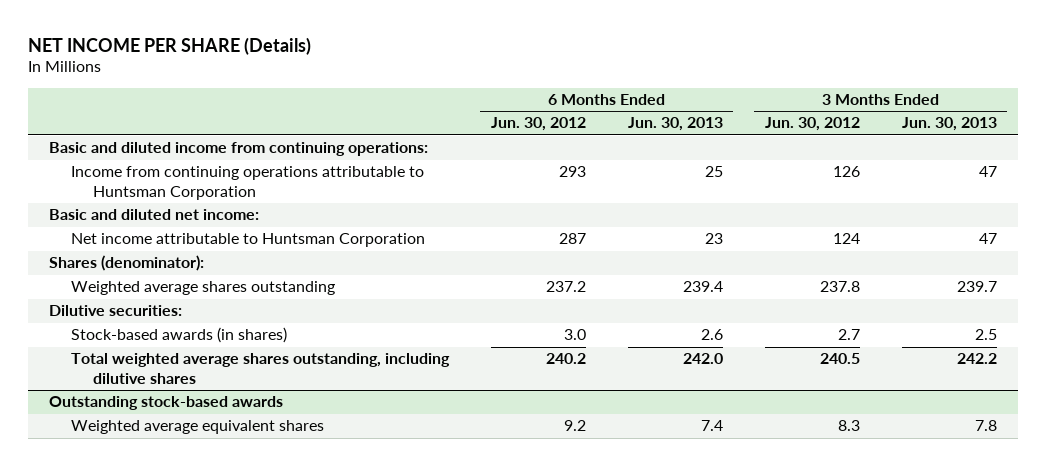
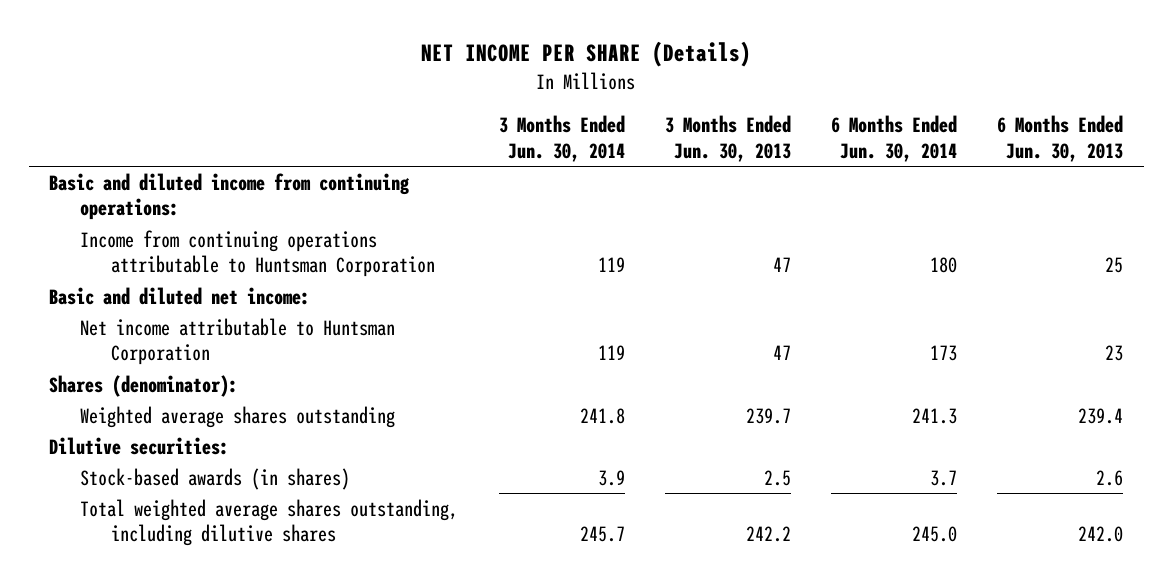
- | 6 Months Ended Jun. 30, 2012 | 6 Months Ended Jun. 30, 2013 | 3 Months Ended Jun. 30, 2012 | 3 Months Ended Jun. 30, 2013
+ | 3 Months Ended Jun. 30, 2014 | 3 Months Ended Jun. 30, 2013 | 6 Months Ended Jun. 30, 2014 | 6 Months Ended Jun. 30, 2013
- Outstanding stock-based awards
- Weighted average equivalent shares | 9.2 | 7.4 | 8.3 | 7.8

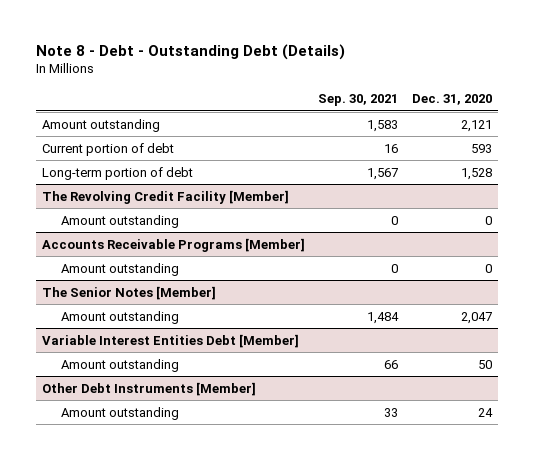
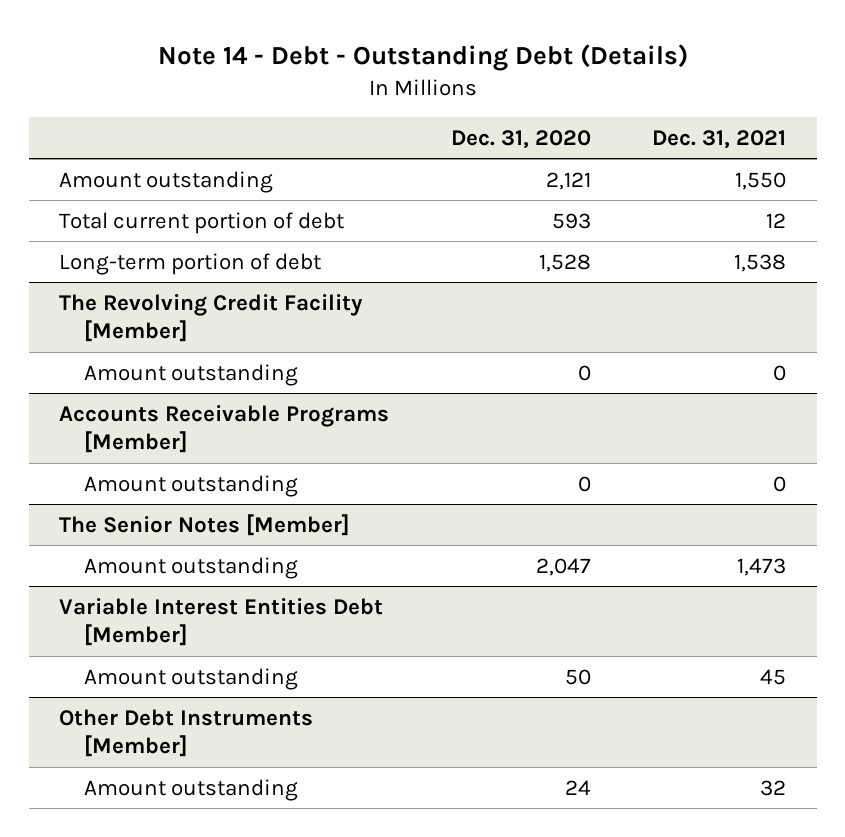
- Note 8 - Debt - Outstanding Debt (Details)
+ Note 14 - Debt - Outstanding Debt (Details)
- | Sep. 30, 2021 | Dec. 31, 2020
+ | Dec. 31, 2020 | Dec. 31, 2021
- Current portion of debt | 16 | 593
+ Total current portion of debt | 593 | 12

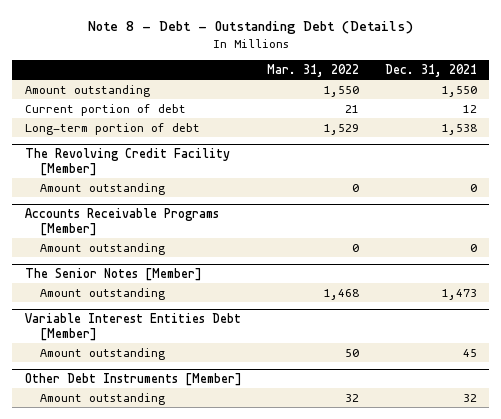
- Note 14 - Debt - Outstanding Debt (Details)
+ Note 8 - Debt - Outstanding Debt (Details)
- | Dec. 31, 2020 | Dec. 31, 2021
+ | Mar. 31, 2022 | Dec. 31, 2021
- Total current portion of debt | 593 | 12
+ Current portion of debt | 21 | 12

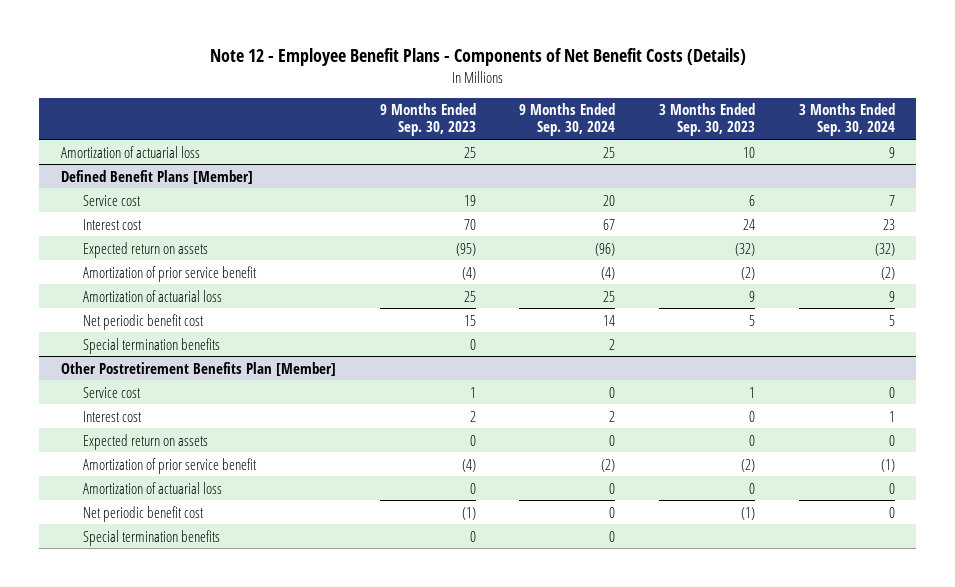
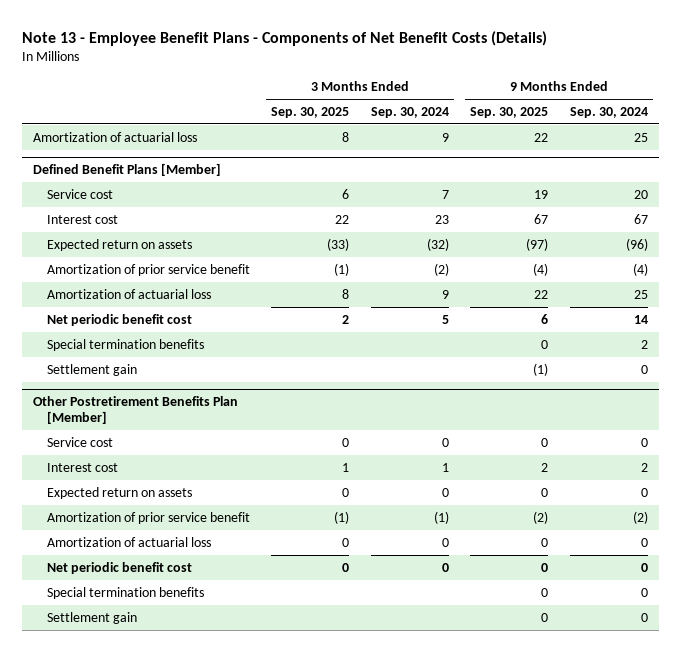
- Note 12 - Employee Benefit Plans - Components of Net Benefit Costs (Details)
+ Note 13 - Employee Benefit Plans - Components of Net Benefit Costs (Details)
- | 9 Months Ended Sep. 30, 2023 | 9 Months Ended Sep. 30, 2024 | 3 Months Ended Sep. 30, 2023 | 3 Months Ended Sep. 30, 2024
+ | 3 Months Ended Sep. 30, 2025 | 3 Months Ended Sep. 30, 2024 | 9 Months Ended Sep. 30, 2025 | 9 Months Ended Sep. 30, 2024
@ Defined Benefit Plans [Member]
+ Settlement gain | | | (1) | 0
@ Other Postretirement Benefits Plan [Member]
+ Settlement gain | | | 0 | 0

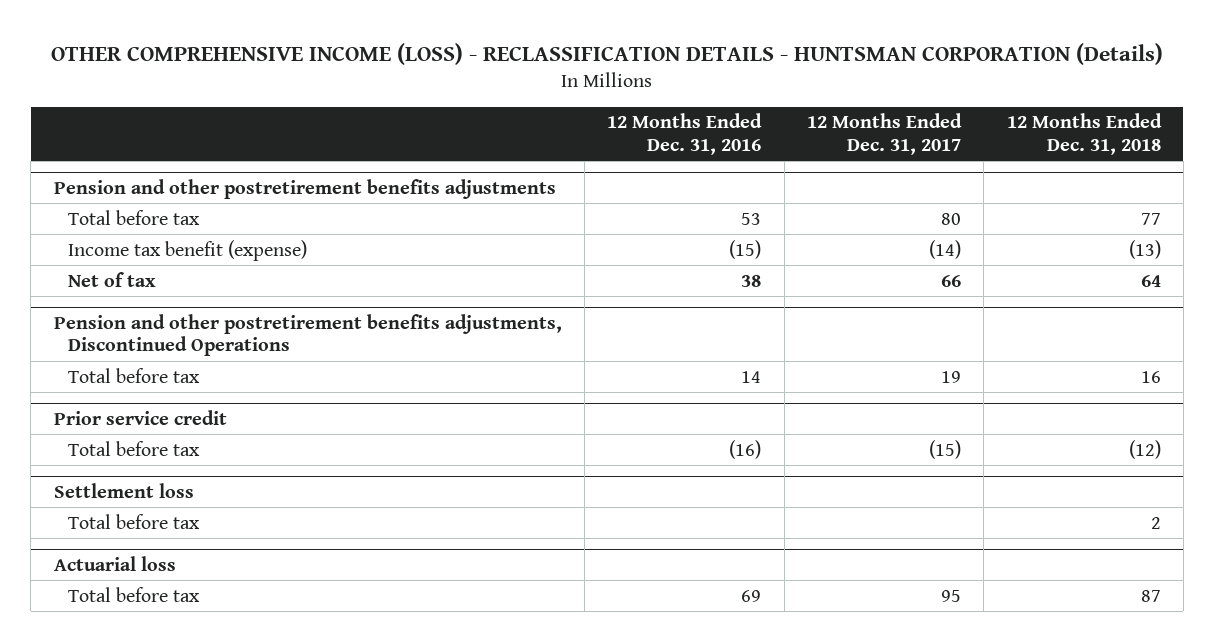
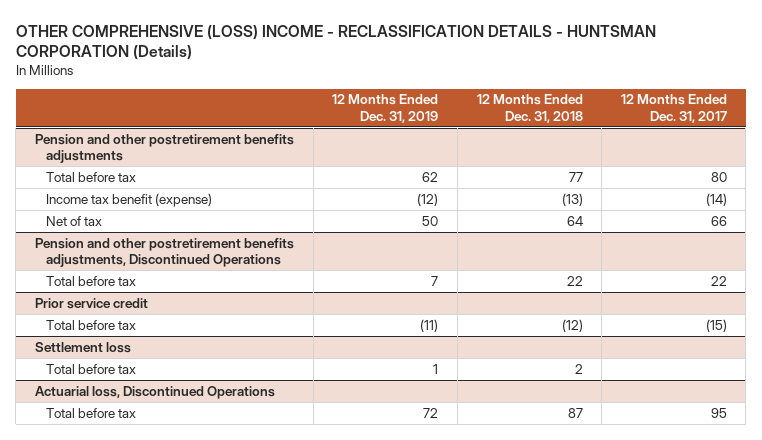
- OTHER COMPREHENSIVE INCOME (LOSS) - RECLASSIFICATION DETAILS - HUNTSMAN CORPORATION (Details)
+ OTHER COMPREHENSIVE (LOSS) INCOME - RECLASSIFICATION DETAILS - HUNTSMAN CORPORATION (Details)
- | 12 Months Ended Dec. 31, 2016 | 12 Months Ended Dec. 31, 2017 | 12 Months Ended Dec. 31, 2018
+ | 12 Months Ended Dec. 31, 2019 | 12 Months Ended Dec. 31, 2018 | 12 Months Ended Dec. 31, 2017
@ Pension and other postretirement benefits adjustments, Discontinued Operations
- Total before tax | 14 | 19 | 16
+ Total before tax | 7 | 22 | 22
- Actuarial loss
+ Actuarial loss, Discontinued Operations

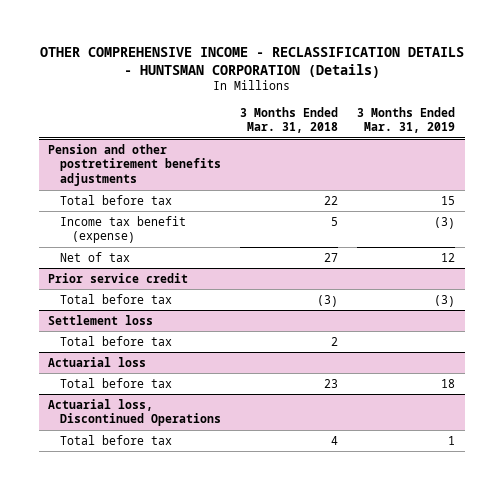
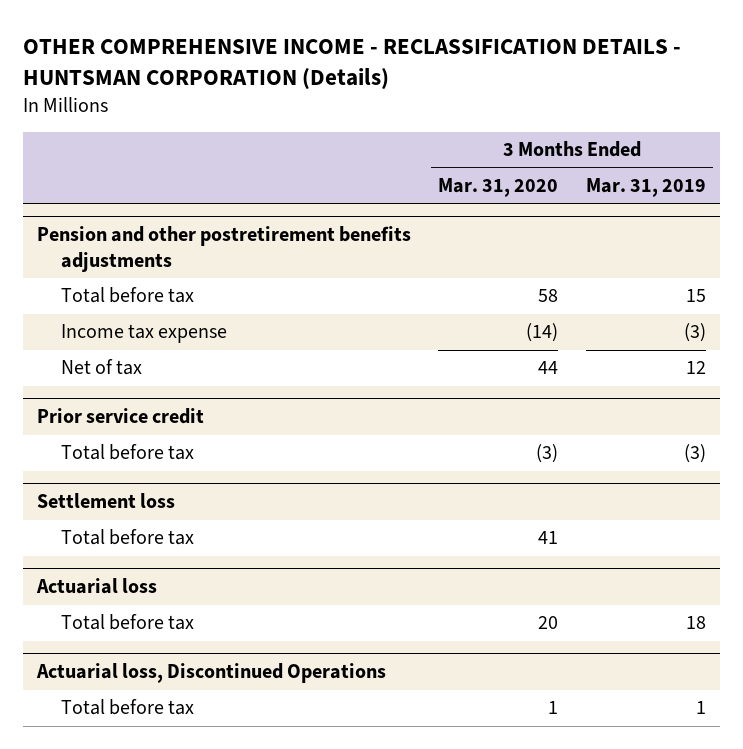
- | 3 Months Ended Mar. 31, 2018 | 3 Months Ended Mar. 31, 2019
+ | 3 Months Ended Mar. 31, 2020 | 3 Months Ended Mar. 31, 2019
@ Pension and other postretirement benefits adjustments
- Income tax benefit (expense) | 5 | (3)
+ Income tax expense | (14) | (3)

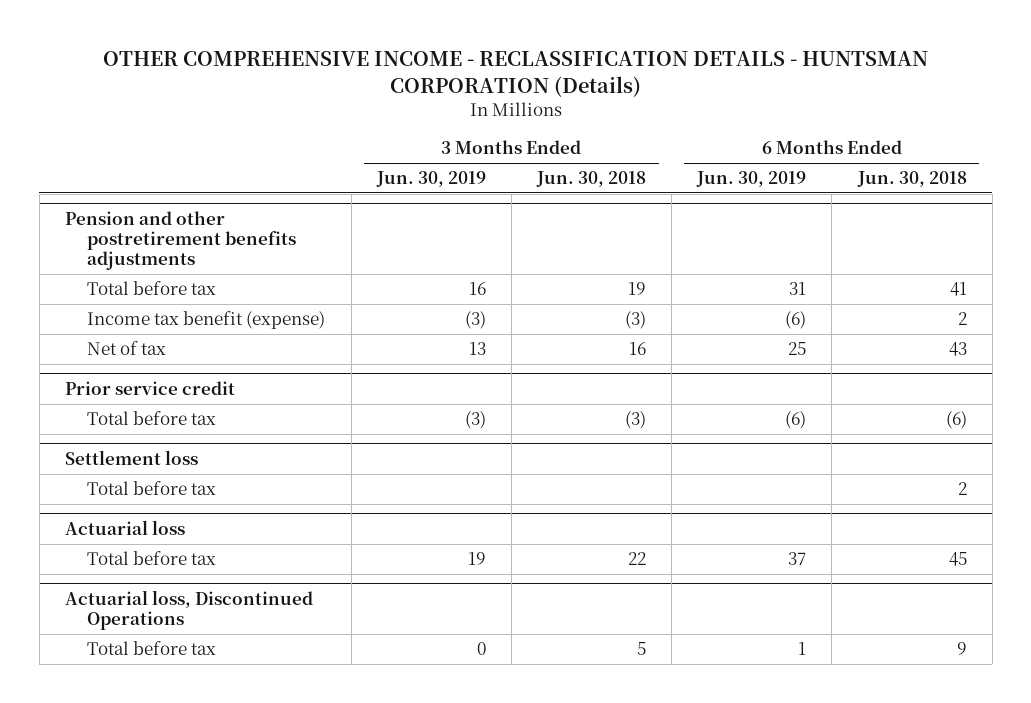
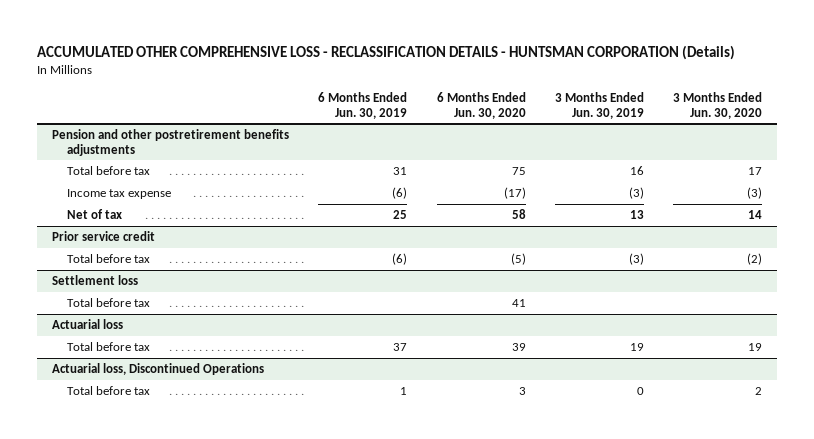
- OTHER COMPREHENSIVE INCOME - RECLASSIFICATION DETAILS - HUNTSMAN CORPORATION (Details)
+ ACCUMULATED OTHER COMPREHENSIVE LOSS - RECLASSIFICATION DETAILS - HUNTSMAN CORPORATION (Details)
- | 3 Months Ended Jun. 30, 2019 | 3 Months Ended Jun. 30, 2018 | 6 Months Ended Jun. 30, 2019 | 6 Months Ended Jun. 30, 2018
+ | 6 Months Ended Jun. 30, 2019 | 6 Months Ended Jun. 30, 2020 | 3 Months Ended Jun. 30, 2019 | 3 Months Ended Jun. 30, 2020
@ Pension and other postretirement benefits adjustments
- Income tax benefit (expense) | (3) | (3) | (6) | 2
+ Income tax expense | (6) | (17) | (3) | (3)

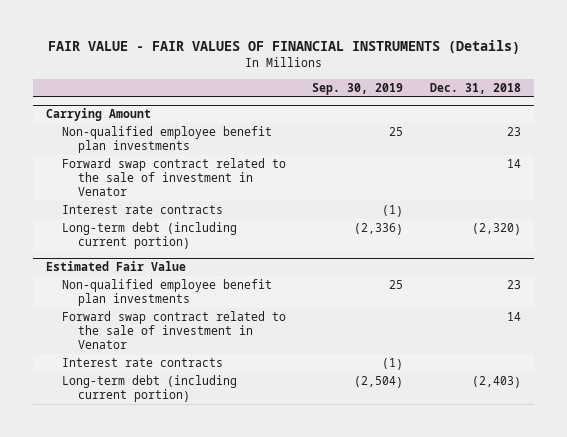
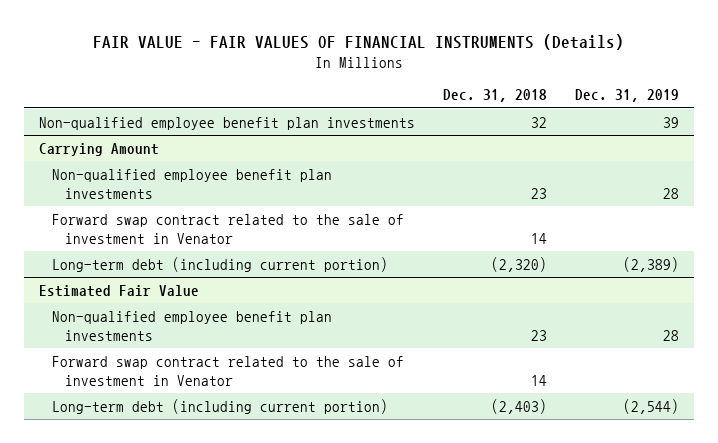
- | Sep. 30, 2019 | Dec. 31, 2018
+ | Dec. 31, 2018 | Dec. 31, 2019
+ Non-qualified employee benefit plan investments | 32 | 39
@ Carrying Amount
- Interest rate contracts | (1) |
@ Estimated Fair Value
- Interest rate contracts | (1) |

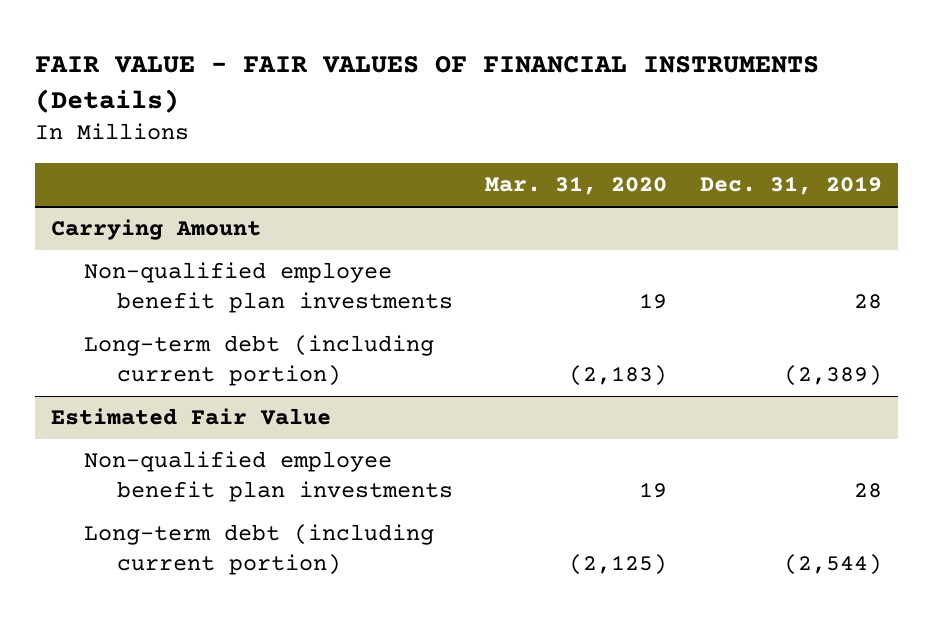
- | Dec. 31, 2018 | Dec. 31, 2019
+ | Mar. 31, 2020 | Dec. 31, 2019
- Non-qualified employee benefit plan investments | 32 | 39
@ Carrying Amount
- Forward swap contract related to the sale of investment in Venator | 14 |
@ Estimated Fair Value
- Forward swap contract related to the sale of investment in Venator | 14 |

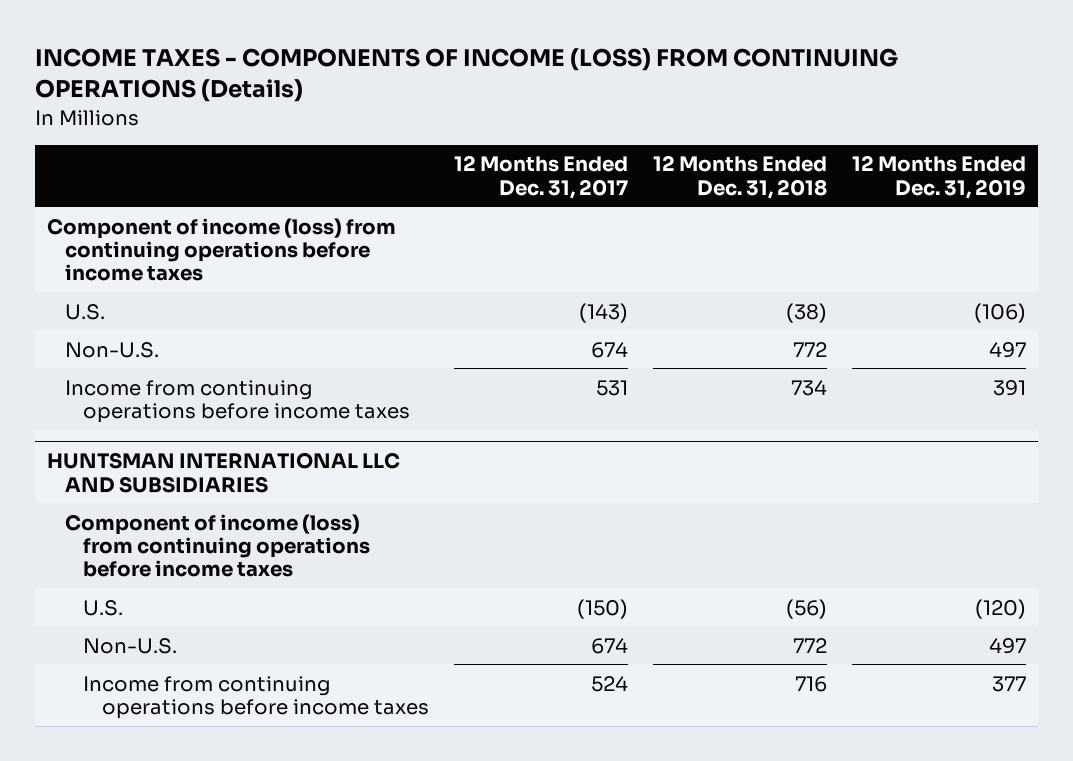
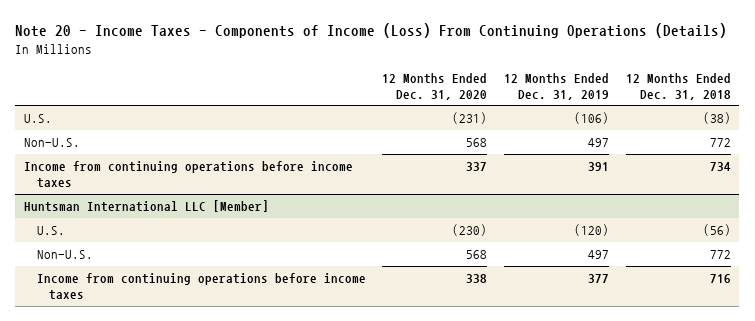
- INCOME TAXES - COMPONENTS OF INCOME (LOSS) FROM CONTINUING OPERATIONS (Details)
+ Note 20 - Income Taxes - Components of Income (Loss) From Continuing Operations (Details)
- | 12 Months Ended Dec. 31, 2017 | 12 Months Ended Dec. 31, 2018 | 12 Months Ended Dec. 31, 2019
+ | 12 Months Ended Dec. 31, 2020 | 12 Months Ended Dec. 31, 2019 | 12 Months Ended Dec. 31, 2018
- Component of income (loss) from continuing operations before income taxes
- HUNTSMAN INTERNATIONAL LLC AND SUBSIDIARIES
- Component of income (loss) from continuing operations before income taxes
+ Huntsman International LLC [Member]

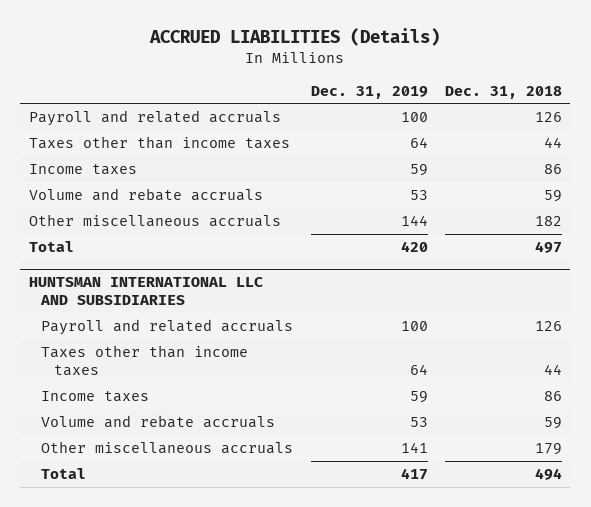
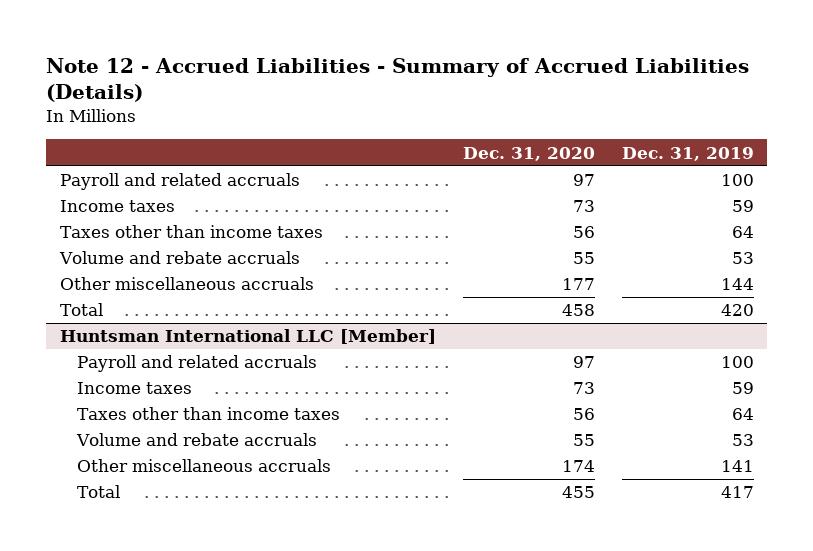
- ACCRUED LIABILITIES (Details)
+ Note 12 - Accrued Liabilities - Summary of Accrued Liabilities (Details)
- | Dec. 31, 2019 | Dec. 31, 2018
+ | Dec. 31, 2020 | Dec. 31, 2019
moved down: Taxes other than income taxes | 56 | 64
- HUNTSMAN INTERNATIONAL LLC AND SUBSIDIARIES
+ Huntsman International LLC [Member]
- Taxes other than income taxes | 64 | 44
+ Taxes other than income taxes | 56 | 64

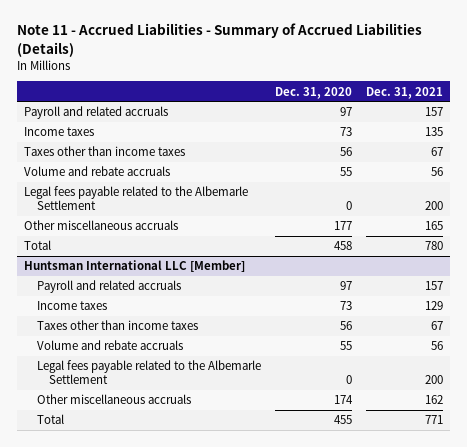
- Note 12 - Accrued Liabilities - Summary of Accrued Liabilities (Details)
+ Note 11 - Accrued Liabilities - Summary of Accrued Liabilities (Details)
- | Dec. 31, 2020 | Dec. 31, 2019
+ | Dec. 31, 2020 | Dec. 31, 2021
+ Legal fees payable related to the Albemarle Settlement | 0 | 200
@ Huntsman International LLC [Member]
+ Legal fees payable related to the Albemarle Settlement | 0 | 200

